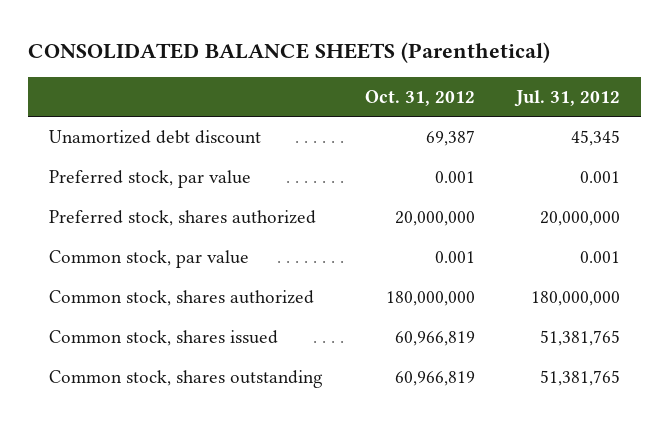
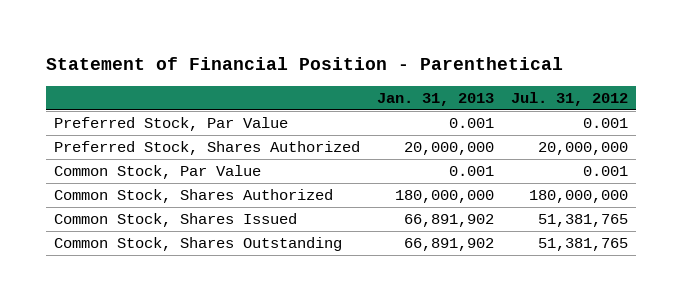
- CONSOLIDATED BALANCE SHEETS (Parenthetical)
+ Statement of Financial Position - Parenthetical
- | Oct. 31, 2012 | Jul. 31, 2012
+ | Jan. 31, 2013 | Jul. 31, 2012
- Unamortized debt discount | 69,387 | 45,345
- Preferred stock, par value | 0.001 | 0.001
- Preferred stock, shares authorized | 20,000,000 | 20,000,000
- Common stock, par value | 0.001 | 0.001
- Common stock, shares authorized | 180,000,000 | 180,000,000
- Common stock, shares issued | 60,966,819 | 51,381,765
- Common stock, shares outstanding | 60,966,819 | 51,381,765
+ Preferred Stock, Par Value | 0.001 | 0.001
+ Preferred Stock, Shares Authorized | 20,000,000 | 20,000,000
+ Common Stock, Par Value | 0.001 | 0.001
+ Common Stock, Shares Authorized | 180,000,000 | 180,000,000
+ Common Stock, Shares Issued | 66,891,902 | 51,381,765
+ Common Stock, Shares Outstanding | 66,891,902 | 51,381,765

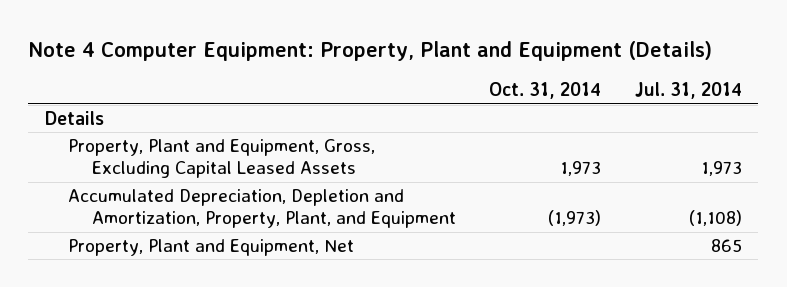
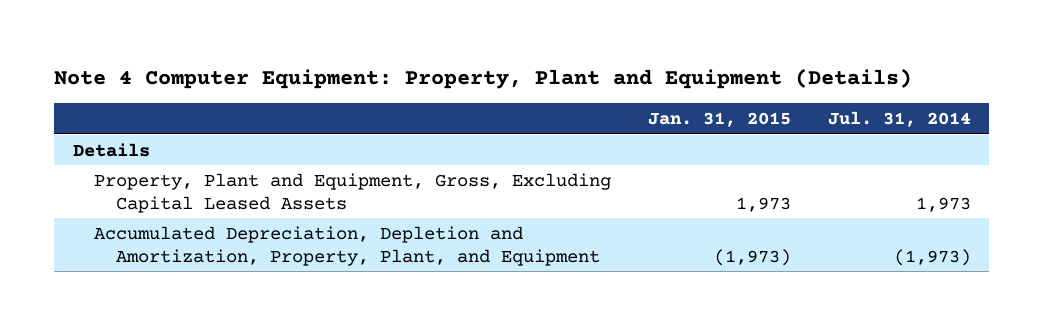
- | Oct. 31, 2014 | Jul. 31, 2014
+ | Jan. 31, 2015 | Jul. 31, 2014
- Accumulated Depreciation, Depletion and Amortization, Property, Plant, and Equipment | (1,973) | (1,108)
- Property, Plant and Equipment, Net | | 865
+ Accumulated Depreciation, Depletion and Amortization, Property, Plant, and Equipment | (1,973) | (1,973)

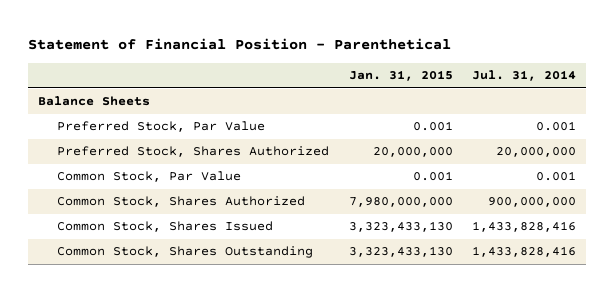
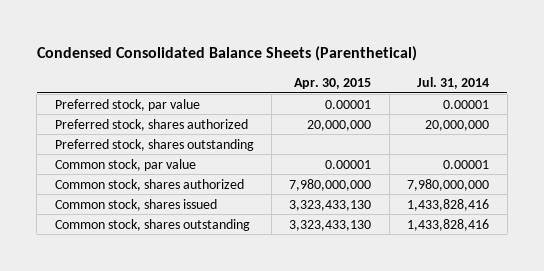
- Statement of Financial Position - Parenthetical
+ Condensed Consolidated Balance Sheets (Parenthetical)
- | Jan. 31, 2015 | Jul. 31, 2014
+ | Apr. 30, 2015 | Jul. 31, 2014
- Balance Sheets
- Preferred Stock, Par Value | 0.001 | 0.001
- Preferred Stock, Shares Authorized | 20,000,000 | 20,000,000
- Common Stock, Par Value | 0.001 | 0.001
- Common Stock, Shares Authorized | 7,980,000,000 | 900,000,000
- Common Stock, Shares Issued | 3,323,433,130 | 1,433,828,416
- Common Stock, Shares Outstanding | 3,323,433,130 | 1,433,828,416
+ Preferred stock, par value | 0.00001 | 0.00001
+ Preferred stock, shares authorized | 20,000,000 | 20,000,000
+ Preferred stock, shares outstanding
+ Common stock, par value | 0.00001 | 0.00001
+ Common stock, shares authorized | 7,980,000,000 | 7,980,000,000
+ Common stock, shares issued | 3,323,433,130 | 1,433,828,416
+ Common stock, shares outstanding | 3,323,433,130 | 1,433,828,416

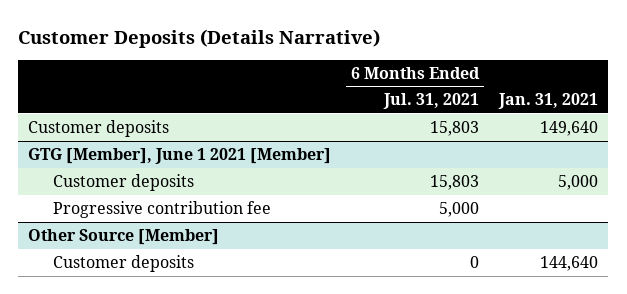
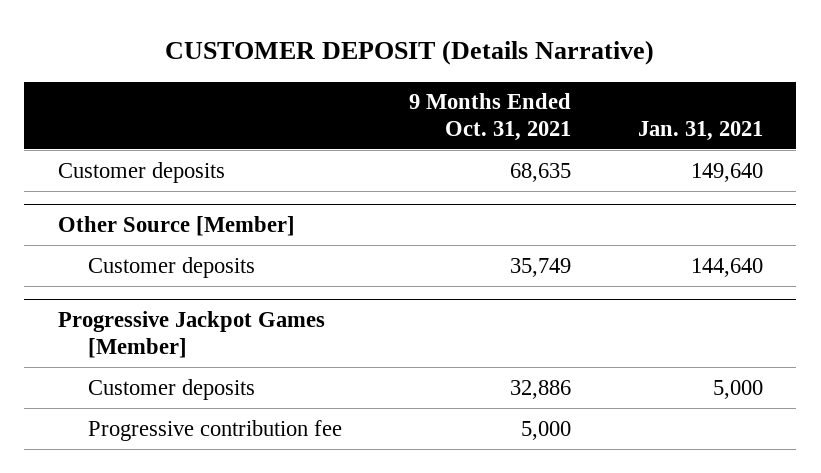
- Customer Deposits (Details Narrative)
+ CUSTOMER DEPOSIT (Details Narrative)
- | 6 Months Ended Jul. 31, 2021 | Jan. 31, 2021
+ | 9 Months Ended Oct. 31, 2021 | Jan. 31, 2021
- GTG [Member], June 1 2021 [Member]
- Customer deposits | 15,803 | 5,000
- Progressive contribution fee | 5,000 |
+ Progressive Jackpot Games [Member]
+ Customer deposits | 32,886 | 5,000
+ Progressive contribution fee | 5,000 |

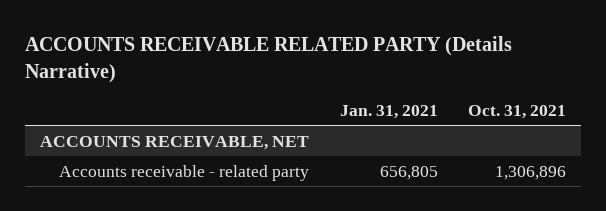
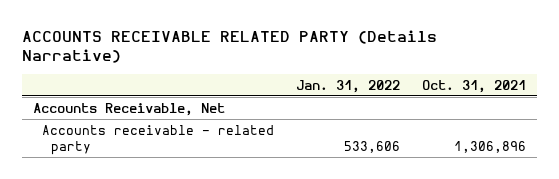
- | Jan. 31, 2021 | Oct. 31, 2021
+ | Jan. 31, 2022 | Oct. 31, 2021
- ACCOUNTS RECEIVABLE, NET
+ Accounts Receivable, Net

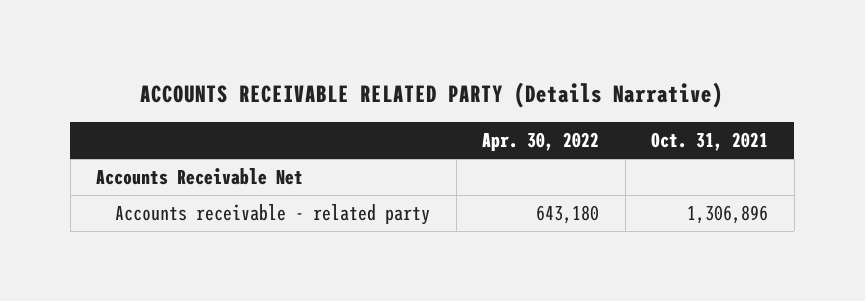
- | Jan. 31, 2022 | Oct. 31, 2021
+ | Apr. 30, 2022 | Oct. 31, 2021
- Accounts Receivable, Net
+ Accounts Receivable Net

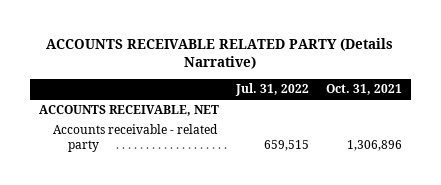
- | Apr. 30, 2022 | Oct. 31, 2021
+ | Jul. 31, 2022 | Oct. 31, 2021
- Accounts Receivable Net
+ ACCOUNTS RECEIVABLE, NET

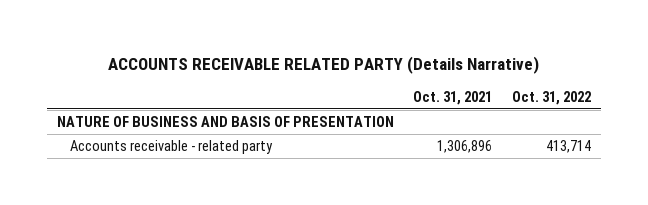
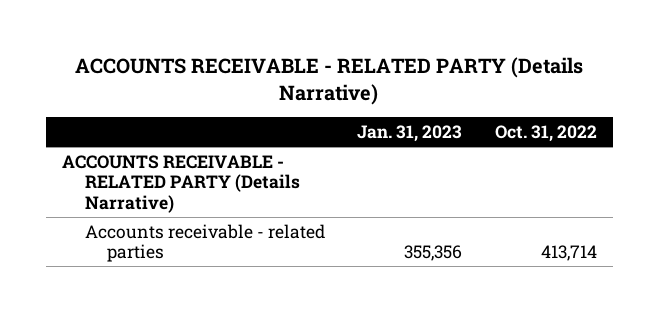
- ACCOUNTS RECEIVABLE RELATED PARTY (Details Narrative)
+ ACCOUNTS RECEIVABLE - RELATED PARTY (Details Narrative)
- | Oct. 31, 2021 | Oct. 31, 2022
+ | Jan. 31, 2023 | Oct. 31, 2022
- NATURE OF BUSINESS AND BASIS OF PRESENTATION
- Accounts receivable - related party | 1,306,896 | 413,714
+ ACCOUNTS RECEIVABLE - RELATED PARTY (Details Narrative)
+ Accounts receivable - related parties | 355,356 | 413,714

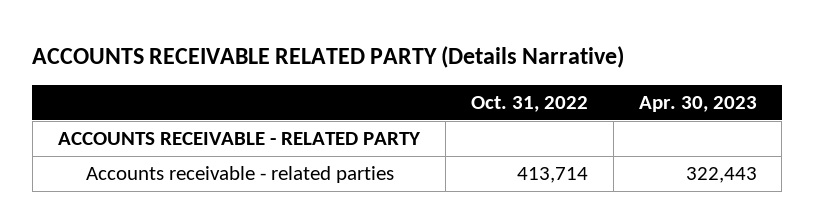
- ACCOUNTS RECEIVABLE - RELATED PARTY (Details Narrative)
+ ACCOUNTS RECEIVABLE RELATED PARTY (Details Narrative)
- | Jan. 31, 2023 | Oct. 31, 2022
+ | Oct. 31, 2022 | Apr. 30, 2023
- ACCOUNTS RECEIVABLE - RELATED PARTY (Details Narrative)
+ ACCOUNTS RECEIVABLE - RELATED PARTY

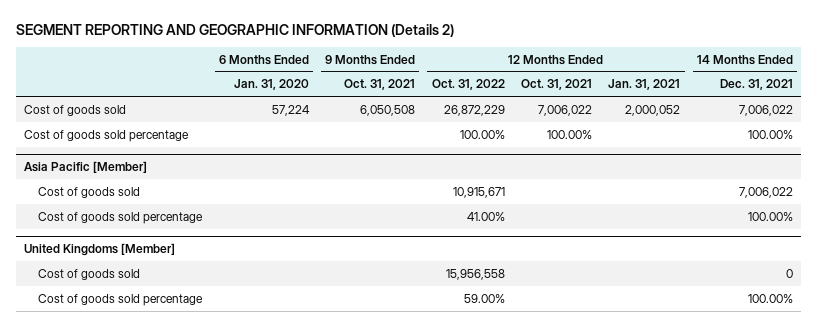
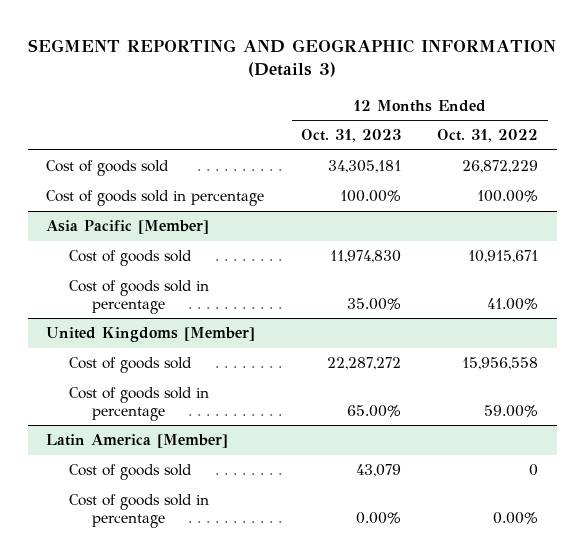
- SEGMENT REPORTING AND GEOGRAPHIC INFORMATION (Details 2)
+ SEGMENT REPORTING AND GEOGRAPHIC INFORMATION (Details 3)
- | 6 Months Ended Jan. 31, 2020 | 9 Months Ended Oct. 31, 2021 | 12 Months Ended Oct. 31, 2022 | 12 Months Ended Oct. 31, 2021 | 12 Months Ended Jan. 31, 2021 | 14 Months Ended Dec. 31, 2021
+ | 12 Months Ended Oct. 31, 2023 | 12 Months Ended Oct. 31, 2022
- Cost of goods sold percentage | | | 100.00% | 100.00% | | 100.00%
+ Cost of goods sold in percentage | 100.00% | 100.00%
@ Asia Pacific [Member]
- Cost of goods sold percentage | | | 41.00% | | | 100.00%
+ Cost of goods sold in percentage | 35.00% | 41.00%
@ United Kingdoms [Member]
- Cost of goods sold percentage | | | 59.00% | | | 100.00%
+ Cost of goods sold in percentage | 65.00% | 59.00%
+ Latin America [Member]
+ Cost of goods sold | 43,079 | 0
+ Cost of goods sold in percentage | 0.00% | 0.00%

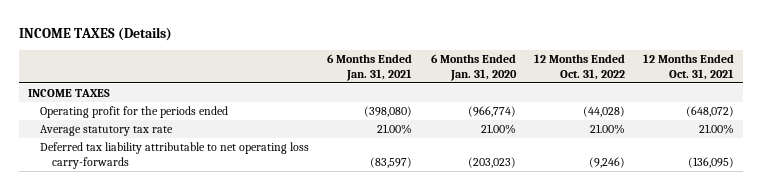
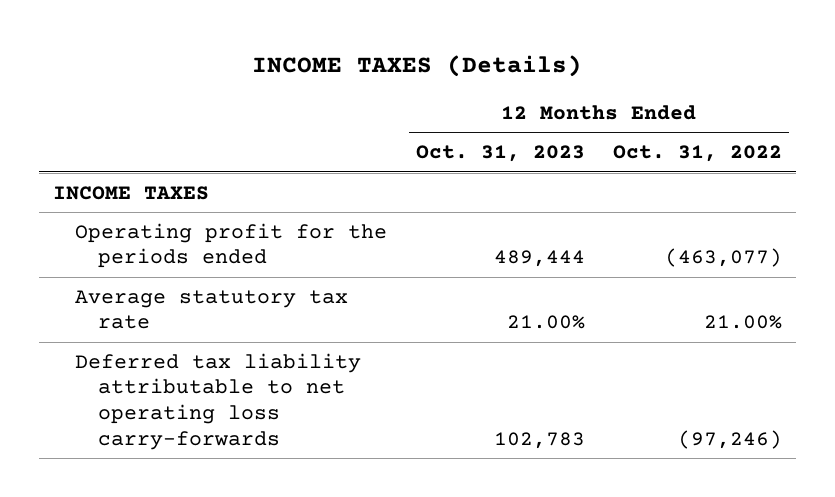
- | 6 Months Ended Jan. 31, 2021 | 6 Months Ended Jan. 31, 2020 | 12 Months Ended Oct. 31, 2022 | 12 Months Ended Oct. 31, 2021
+ | 12 Months Ended Oct. 31, 2023 | 12 Months Ended Oct. 31, 2022
- Operating profit for the periods ended | (398,080) | (966,774) | (44,028) | (648,072)
+ Operating profit for the periods ended | 489,444 | (463,077)
- Deferred tax liability attributable to net operating loss carry-forwards | (83,597) | (203,023) | (9,246) | (136,095)
+ Deferred tax liability attributable to net operating loss carry-forwards | 102,783 | (97,246)

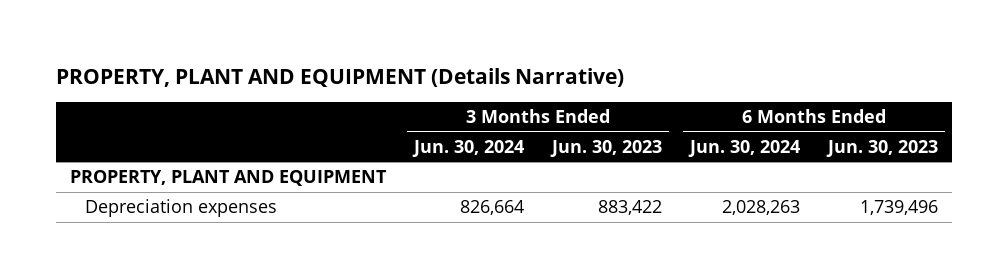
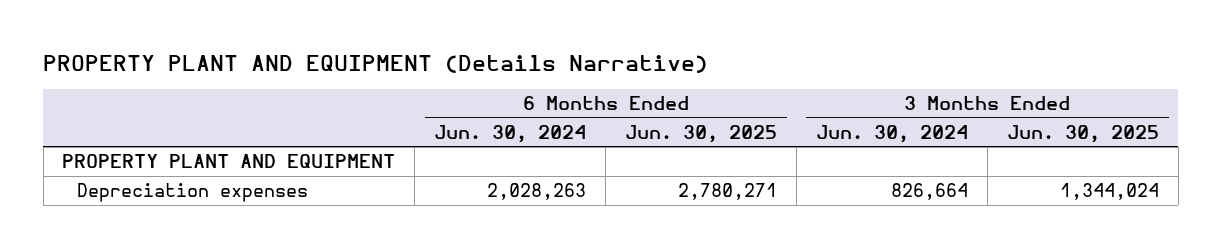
- PROPERTY, PLANT AND EQUIPMENT (Details Narrative)
+ PROPERTY PLANT AND EQUIPMENT (Details Narrative)
- | 3 Months Ended Jun. 30, 2024 | 3 Months Ended Jun. 30, 2023 | 6 Months Ended Jun. 30, 2024 | 6 Months Ended Jun. 30, 2023
+ | 6 Months Ended Jun. 30, 2024 | 6 Months Ended Jun. 30, 2025 | 3 Months Ended Jun. 30, 2024 | 3 Months Ended Jun. 30, 2025
- PROPERTY, PLANT AND EQUIPMENT
+ PROPERTY PLANT AND EQUIPMENT

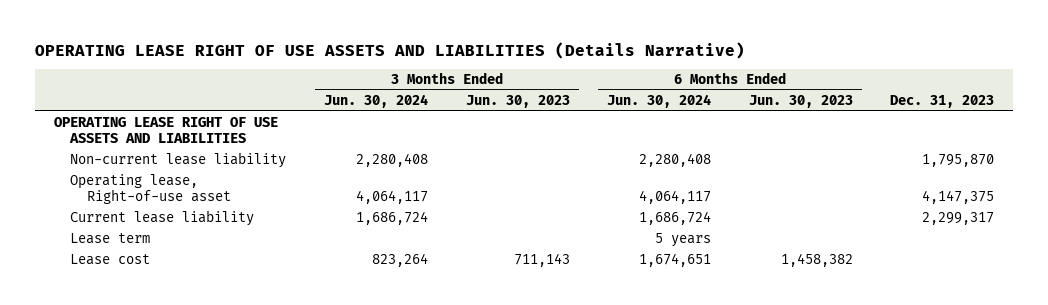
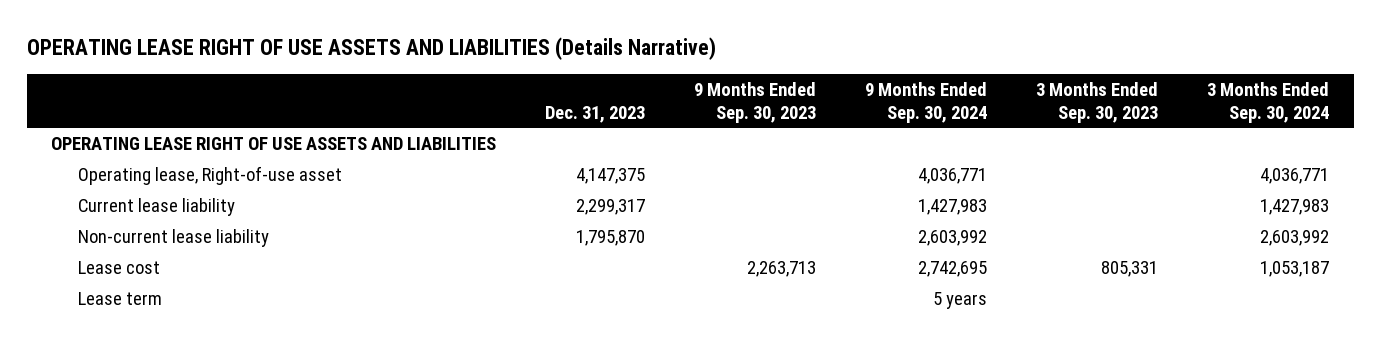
- | 3 Months Ended Jun. 30, 2024 | 3 Months Ended Jun. 30, 2023 | 6 Months Ended Jun. 30, 2024 | 6 Months Ended Jun. 30, 2023 | Dec. 31, 2023
+ | Dec. 31, 2023 | 9 Months Ended Sep. 30, 2023 | 9 Months Ended Sep. 30, 2024 | 3 Months Ended Sep. 30, 2023 | 3 Months Ended Sep. 30, 2024
moved down: Non-current lease liability | 1,795,870 | | 2,603,992 | | 2,603,992
moved down: Lease term | | | 5 years | |

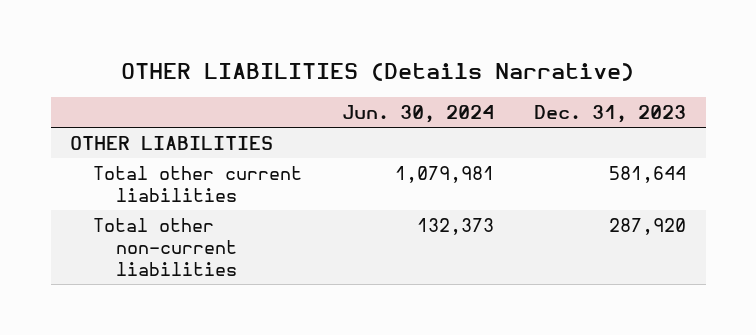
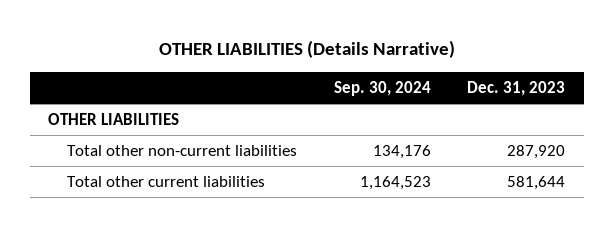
- | Jun. 30, 2024 | Dec. 31, 2023
+ | Sep. 30, 2024 | Dec. 31, 2023
moved down: Total other current liabilities | 1,164,523 | 581,644

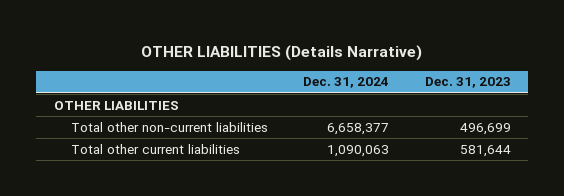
- | Sep. 30, 2024 | Dec. 31, 2023
+ | Dec. 31, 2024 | Dec. 31, 2023
- Total other non-current liabilities | 134,176 | 287,920
+ Total other non-current liabilities | 6,658,377 | 496,699

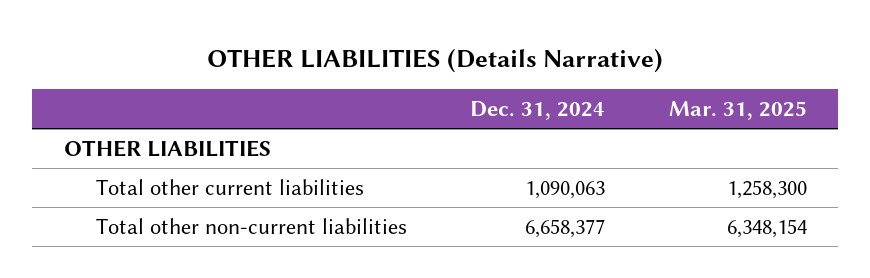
- | Dec. 31, 2024 | Dec. 31, 2023
+ | Dec. 31, 2024 | Mar. 31, 2025
moved down: Total other non-current liabilities | 6,658,377 | 6,348,154

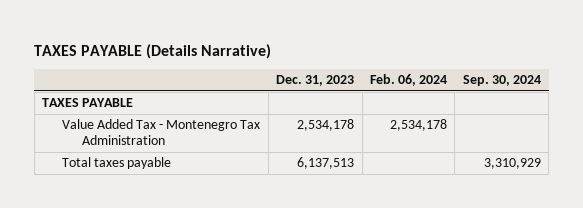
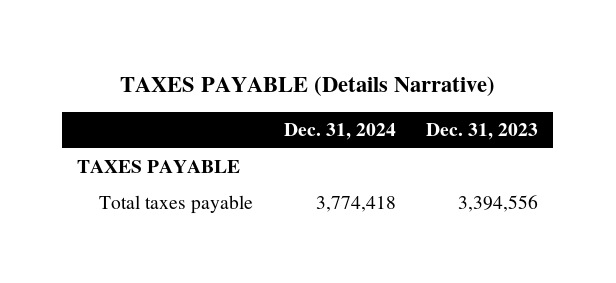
- | Dec. 31, 2023 | Feb. 06, 2024 | Sep. 30, 2024
+ | Dec. 31, 2024 | Dec. 31, 2023
- Value Added Tax - Montenegro Tax Administration | 2,534,178 | 2,534,178 |
- Total taxes payable | 6,137,513 | | 3,310,929
+ Total taxes payable | 3,774,418 | 3,394,556

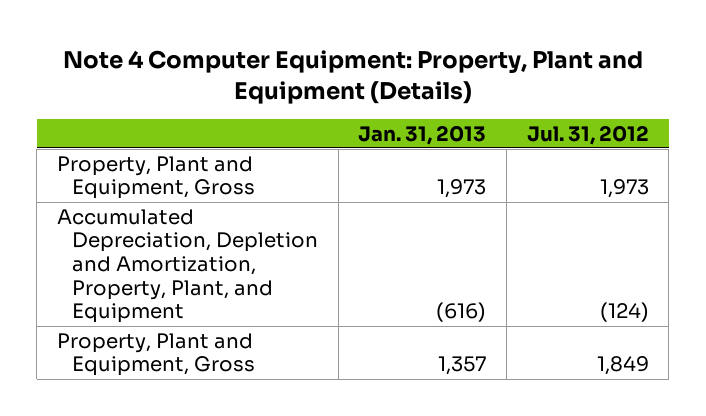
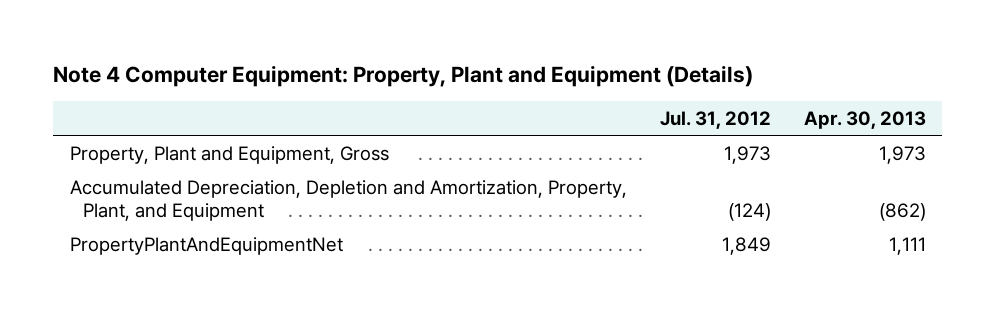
- | Jan. 31, 2013 | Jul. 31, 2012
+ | Jul. 31, 2012 | Apr. 30, 2013
- Property, Plant and Equipment, Gross | 1,357 | 1,849
+ PropertyPlantAndEquipmentNet | 1,849 | 1,111

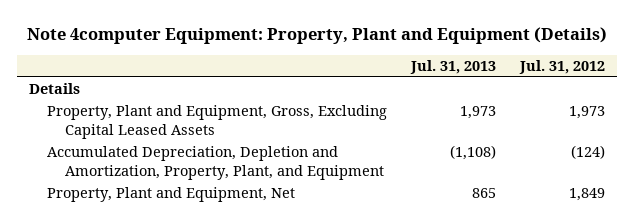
- Note 4 Computer Equipment: Property, Plant and Equipment (Details)
+ Note 4computer Equipment: Property, Plant and Equipment (Details)
- | Jul. 31, 2012 | Apr. 30, 2013
+ | Jul. 31, 2013 | Jul. 31, 2012
- Property, Plant and Equipment, Gross | 1,973 | 1,973
+ Details
+ Property, Plant and Equipment, Gross, Excluding Capital Leased Assets | 1,973 | 1,973
- PropertyPlantAndEquipmentNet | 1,849 | 1,111
+ Property, Plant and Equipment, Net | 865 | 1,849

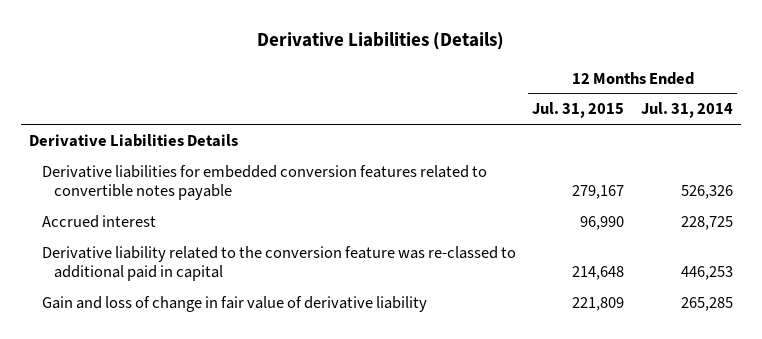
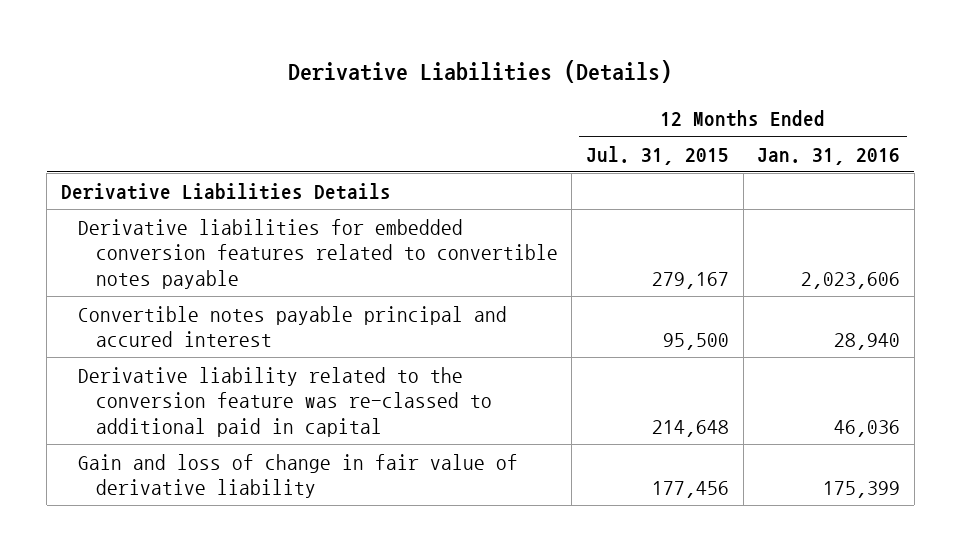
- | 12 Months Ended Jul. 31, 2015 | 12 Months Ended Jul. 31, 2014
+ | 12 Months Ended Jul. 31, 2015 | 12 Months Ended Jan. 31, 2016
- Accrued interest | 96,990 | 228,725
+ Convertible notes payable principal and accured interest | 95,500 | 28,940
- Gain and loss of change in fair value of derivative liability | 221,809 | 265,285
+ Gain and loss of change in fair value of derivative liability | 177,456 | 175,399

